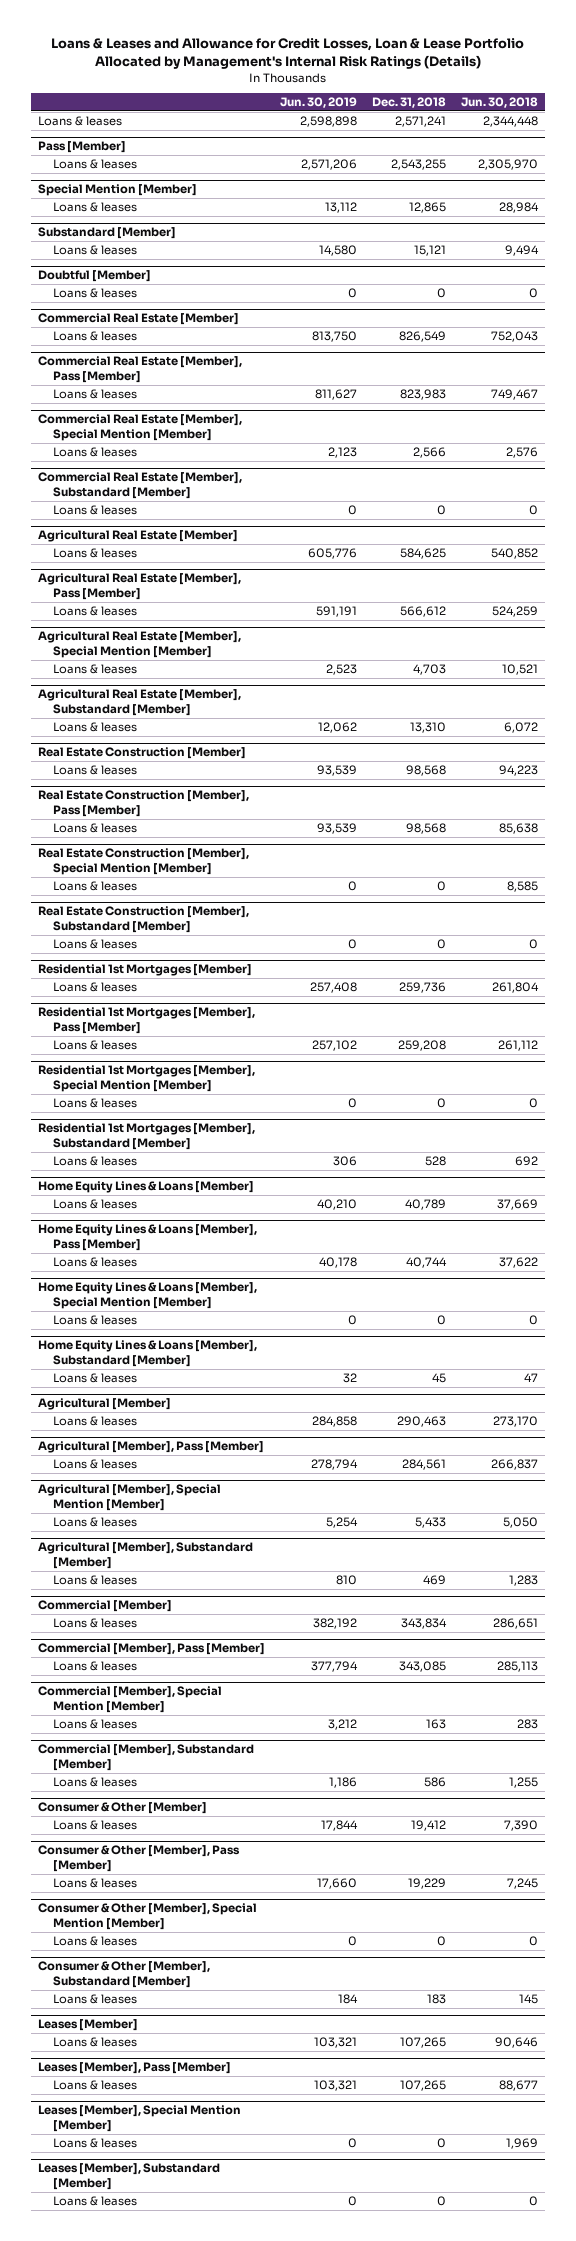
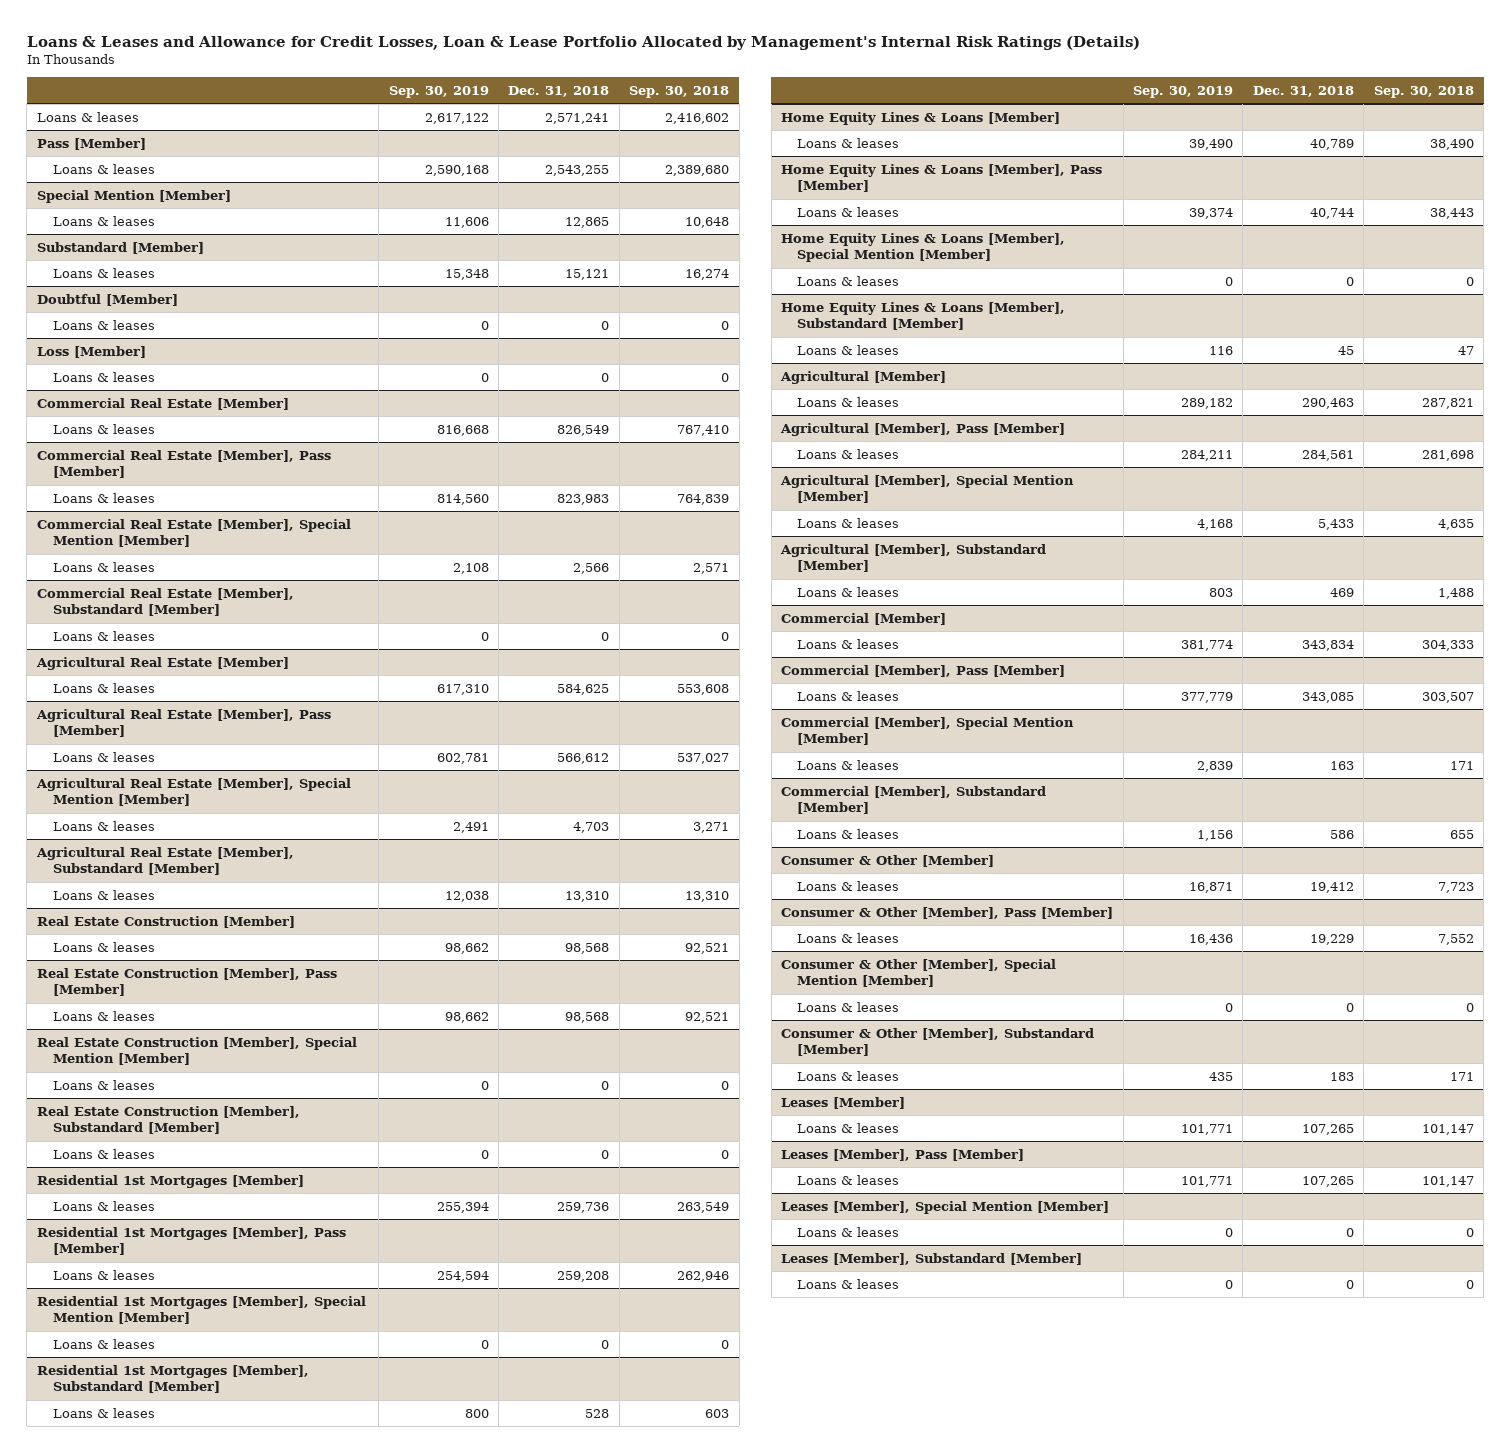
- | Jun. 30, 2019 | Dec. 31, 2018 | Jun. 30, 2018
+ | Sep. 30, 2019 | Dec. 31, 2018 | Sep. 30, 2018
+ Loss [Member]
+ Loans & leases | 0 | 0 | 0

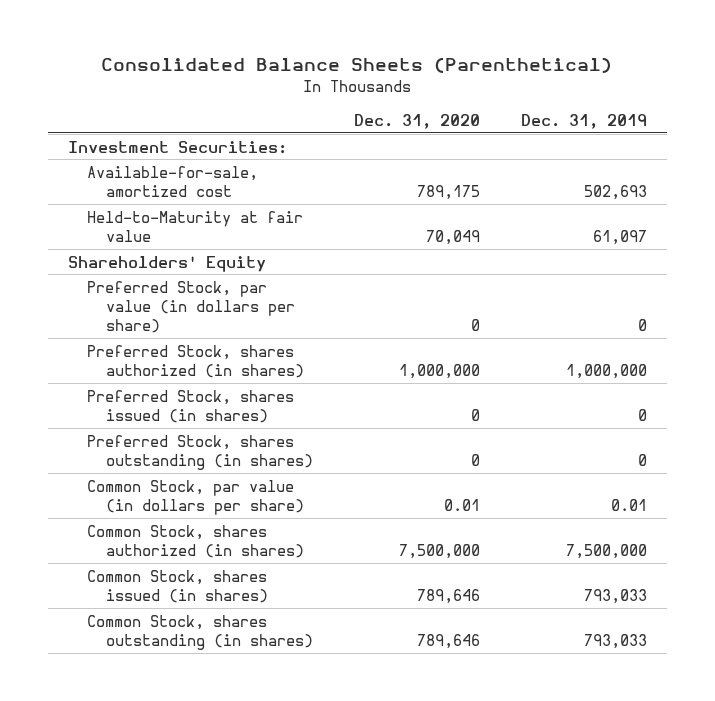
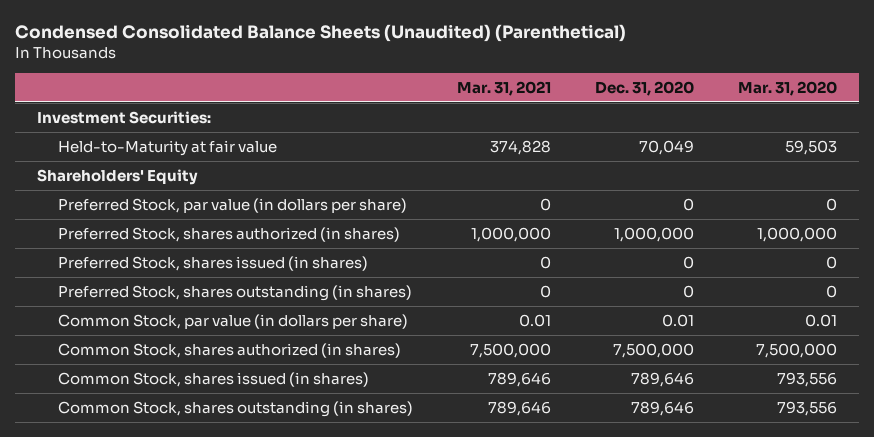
- Consolidated Balance Sheets (Parenthetical)
+ Condensed Consolidated Balance Sheets (Unaudited) (Parenthetical)
- | Dec. 31, 2020 | Dec. 31, 2019
+ | Mar. 31, 2021 | Dec. 31, 2020 | Mar. 31, 2020
- Available-for-sale, amortized cost | 789,175 | 502,693

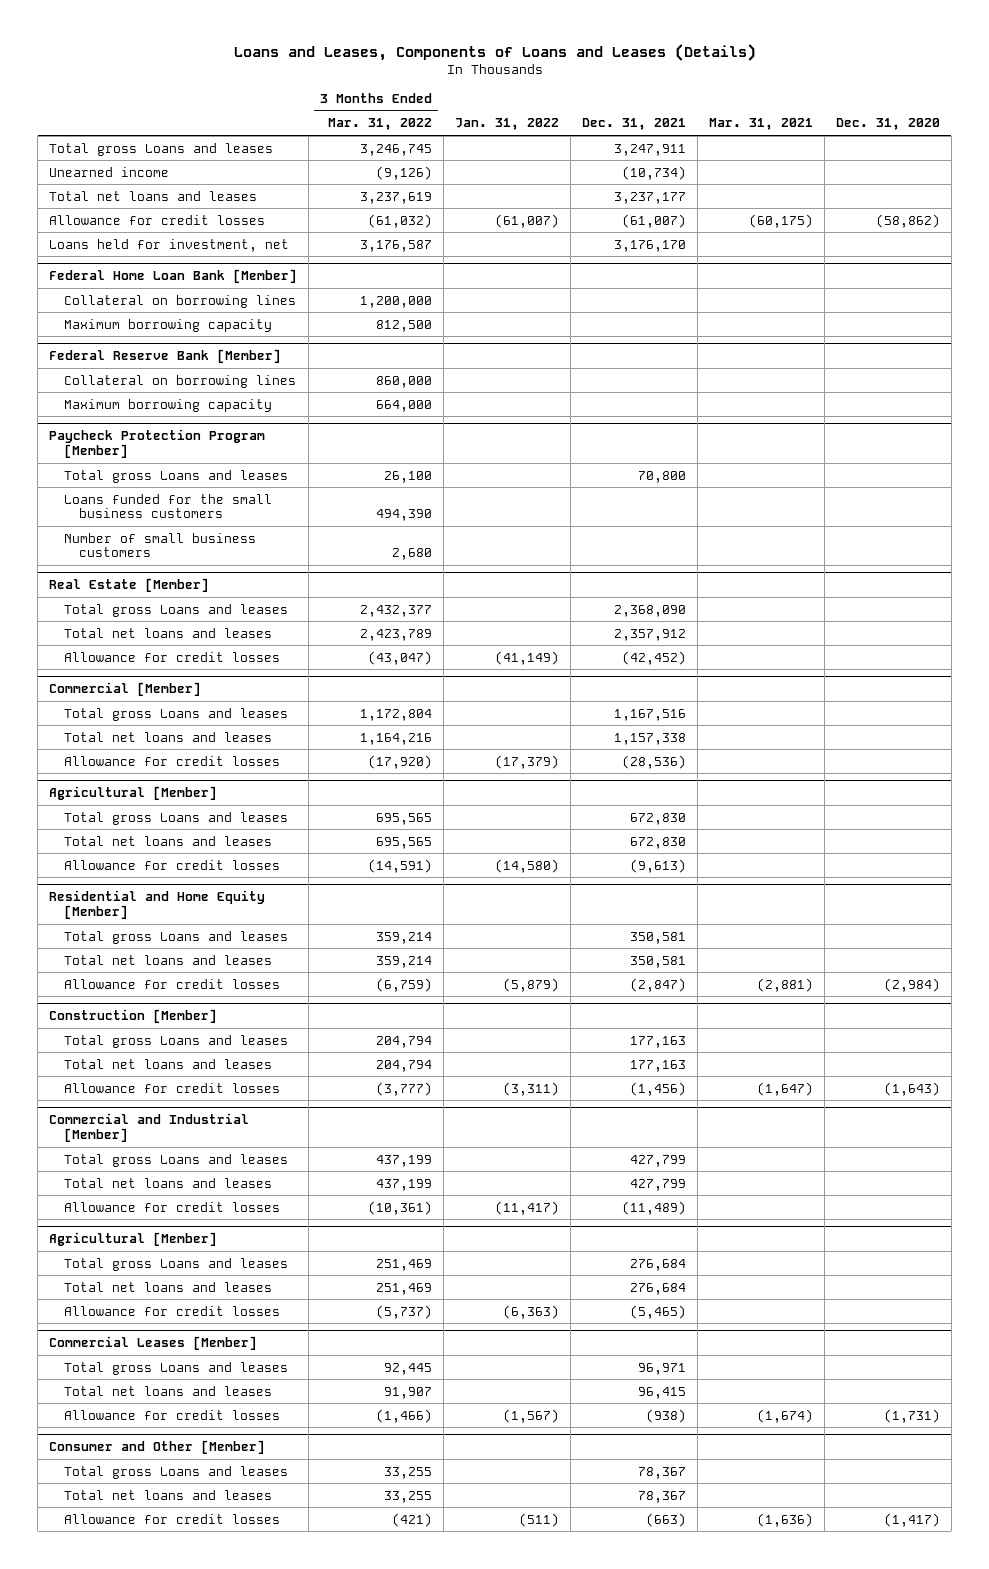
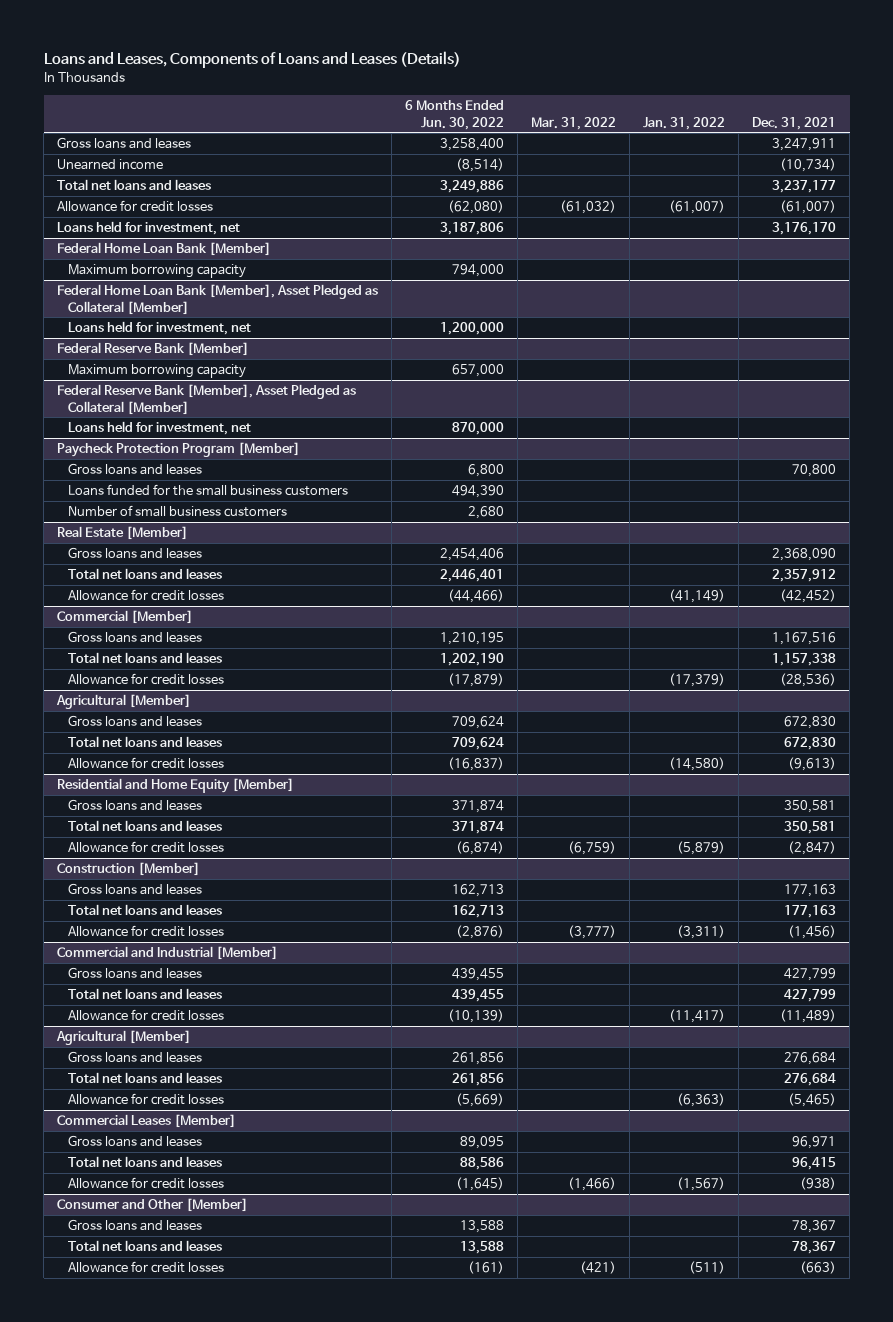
- | 3 Months Ended Mar. 31, 2022 | Jan. 31, 2022 | Dec. 31, 2021 | Mar. 31, 2021 | Dec. 31, 2020
+ | 6 Months Ended Jun. 30, 2022 | Mar. 31, 2022 | Jan. 31, 2022 | Dec. 31, 2021
- Total gross Loans and leases | 3,246,745 | | 3,247,911 | |
+ Gross loans and leases | 3,258,400 | | | 3,247,911
@ Federal Home Loan Bank [Member]
- Collateral on borrowing lines | 1,200,000 | | | |
+ Federal Home Loan Bank [Member], Asset Pledged as Collateral [Member]
+ Loans held for investment, net | 1,200,000 | | |
@ Federal Reserve Bank [Member]
- Collateral on borrowing lines | 860,000 | | | |
+ Federal Reserve Bank [Member], Asset Pledged as Collateral [Member]
+ Loans held for investment, net | 870,000 | | |
@ Paycheck Protection Program [Member]
- Total gross Loans and leases | 26,100 | | 70,800 | |
+ Gross loans and leases | 6,800 | | | 70,800
@ Real Estate [Member]
- Total gross Loans and leases | 2,432,377 | | 2,368,090 | |
+ Gross loans and leases | 2,454,406 | | | 2,368,090
@ Commercial [Member]
- Total gross Loans and leases | 1,172,804 | | 1,167,516 | |
+ Gross loans and leases | 1,210,195 | | | 1,167,516
@ Agricultural [Member]
- Total gross Loans and leases | 695,565 | | 672,830 | |
+ Gross loans and leases | 709,624 | | | 672,830
@ Residential and Home Equity [Member]
- Total gross Loans and leases | 359,214 | | 350,581 | |
+ Gross loans and leases | 371,874 | | | 350,581
@ Construction [Member]
- Total gross Loans and leases | 204,794 | | 177,163 | |
+ Gross loans and leases | 162,713 | | | 177,163
@ Commercial and Industrial [Member]
- Total gross Loans and leases | 437,199 | | 427,799 | |
+ Gross loans and leases | 439,455 | | | 427,799
@ Agricultural [Member]
- Total gross Loans and leases | 251,469 | | 276,684 | |
+ Gross loans and leases | 261,856 | | | 276,684
@ Commercial Leases [Member]
- Total gross Loans and leases | 92,445 | | 96,971 | |
+ Gross loans and leases | 89,095 | | | 96,971
@ Consumer and Other [Member]
- Total gross Loans and leases | 33,255 | | 78,367 | |
+ Gross loans and leases | 13,588 | | | 78,367

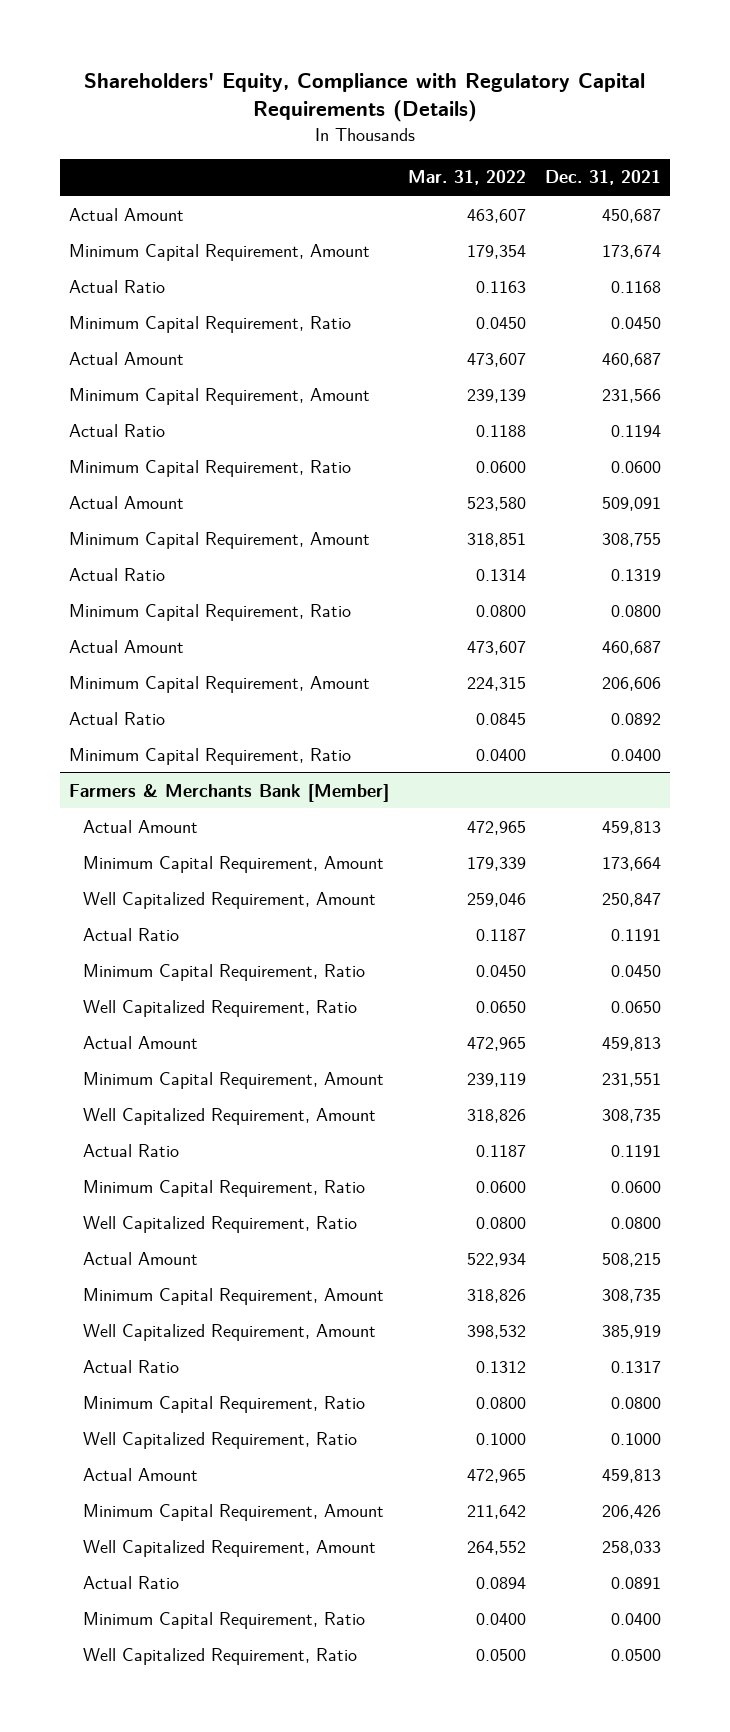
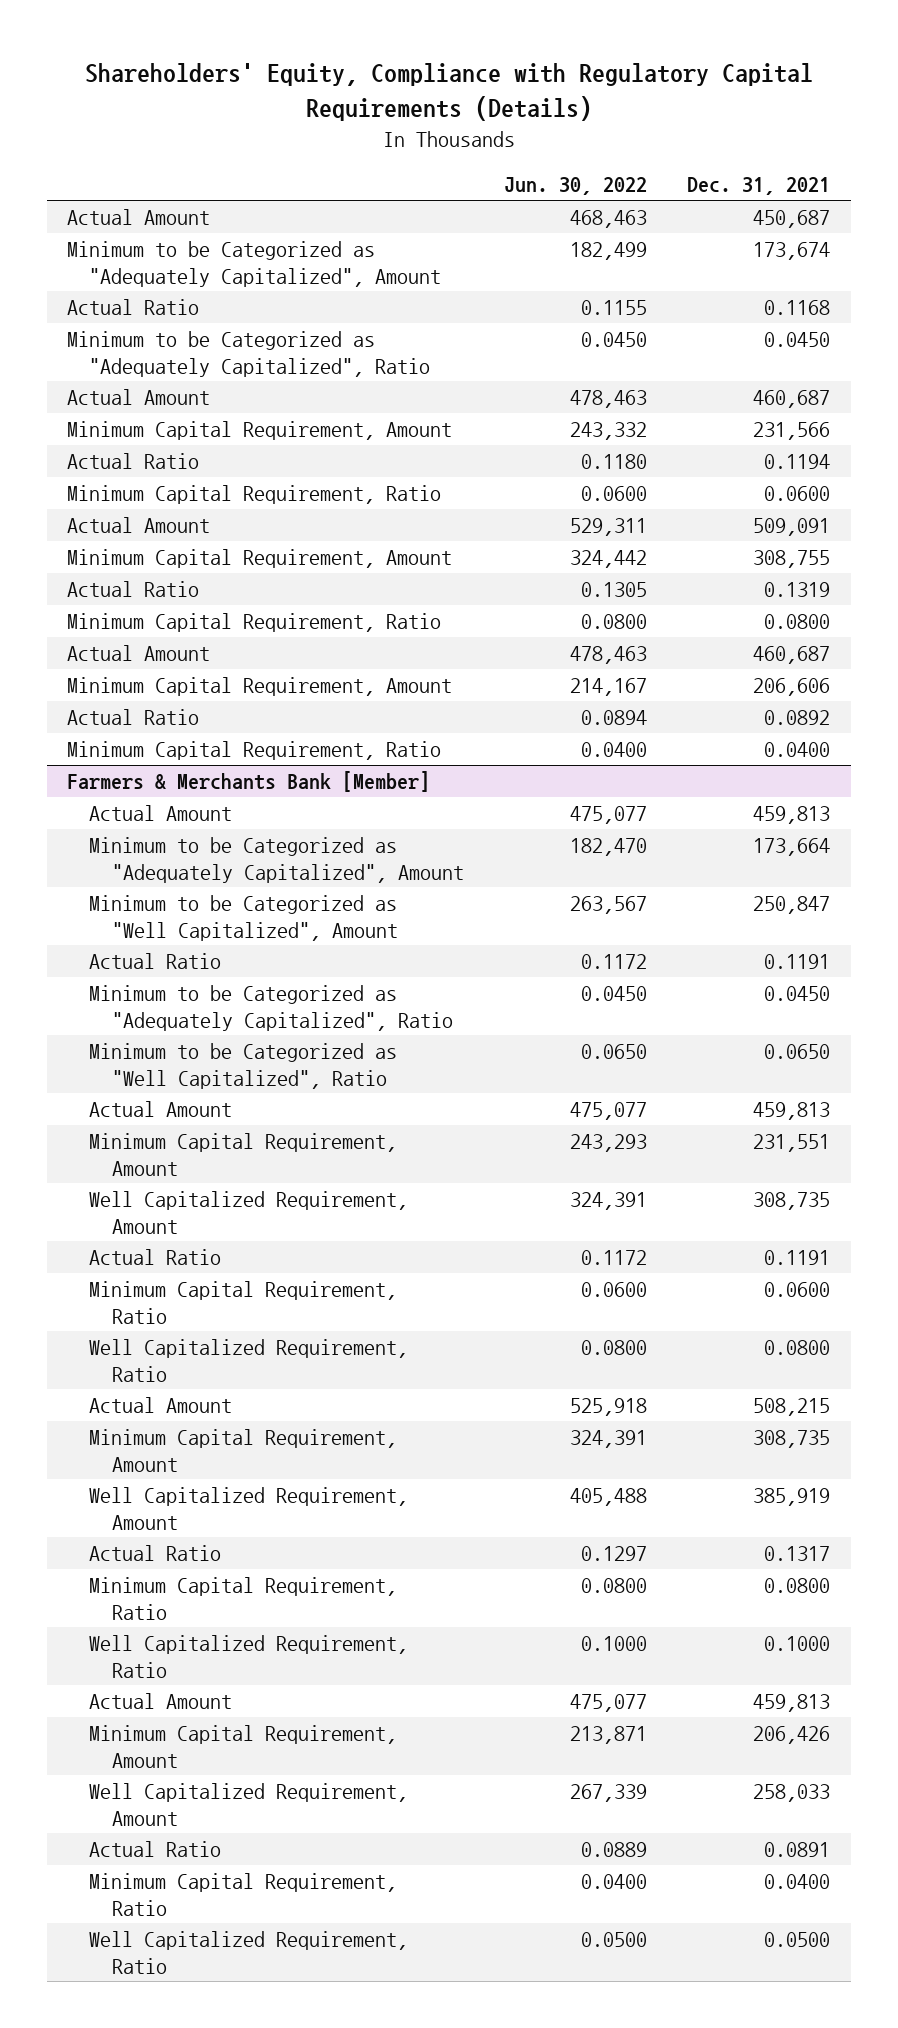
- | Mar. 31, 2022 | Dec. 31, 2021
+ | Jun. 30, 2022 | Dec. 31, 2021
- Minimum Capital Requirement, Amount | 179,354 | 173,674
+ Minimum to be Categorized as "Adequately Capitalized", Amount | 182,499 | 173,674
- Minimum Capital Requirement, Ratio | 0.0450 | 0.0450
+ Minimum to be Categorized as "Adequately Capitalized", Ratio | 0.0450 | 0.0450
@ Farmers & Merchants Bank [Member]
- Minimum Capital Requirement, Amount | 179,339 | 173,664
- Well Capitalized Requirement, Amount | 259,046 | 250,847
+ Minimum to be Categorized as "Adequately Capitalized", Amount | 182,470 | 173,664
+ Minimum to be Categorized as "Well Capitalized", Amount | 263,567 | 250,847
- Minimum Capital Requirement, Ratio | 0.0450 | 0.0450
- Well Capitalized Requirement, Ratio | 0.0650 | 0.0650
+ Minimum to be Categorized as "Adequately Capitalized", Ratio | 0.0450 | 0.0450
+ Minimum to be Categorized as "Well Capitalized", Ratio | 0.0650 | 0.0650

